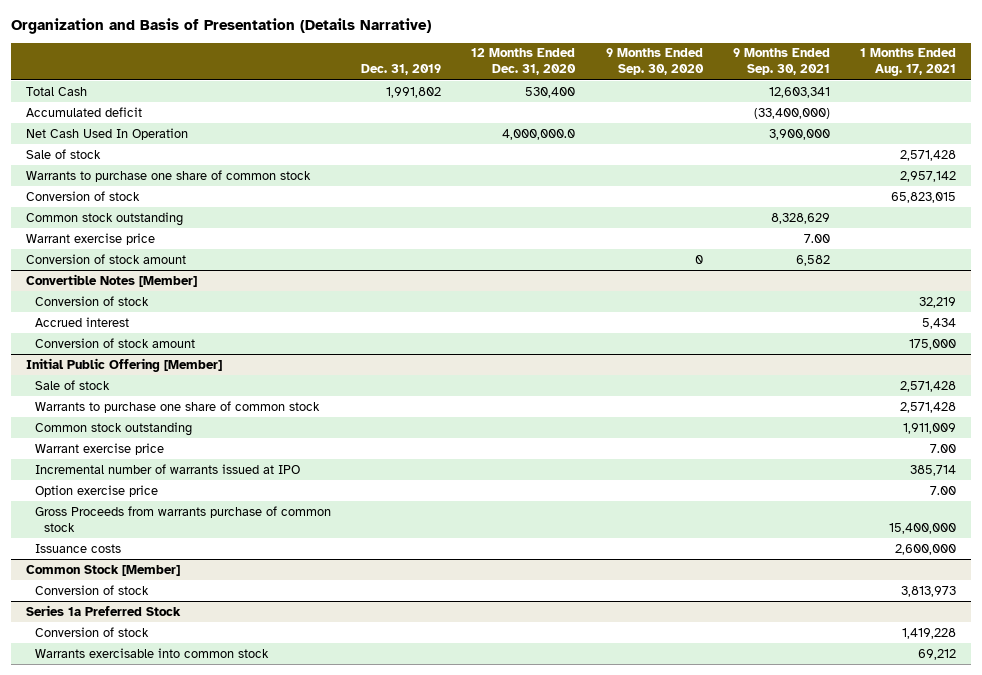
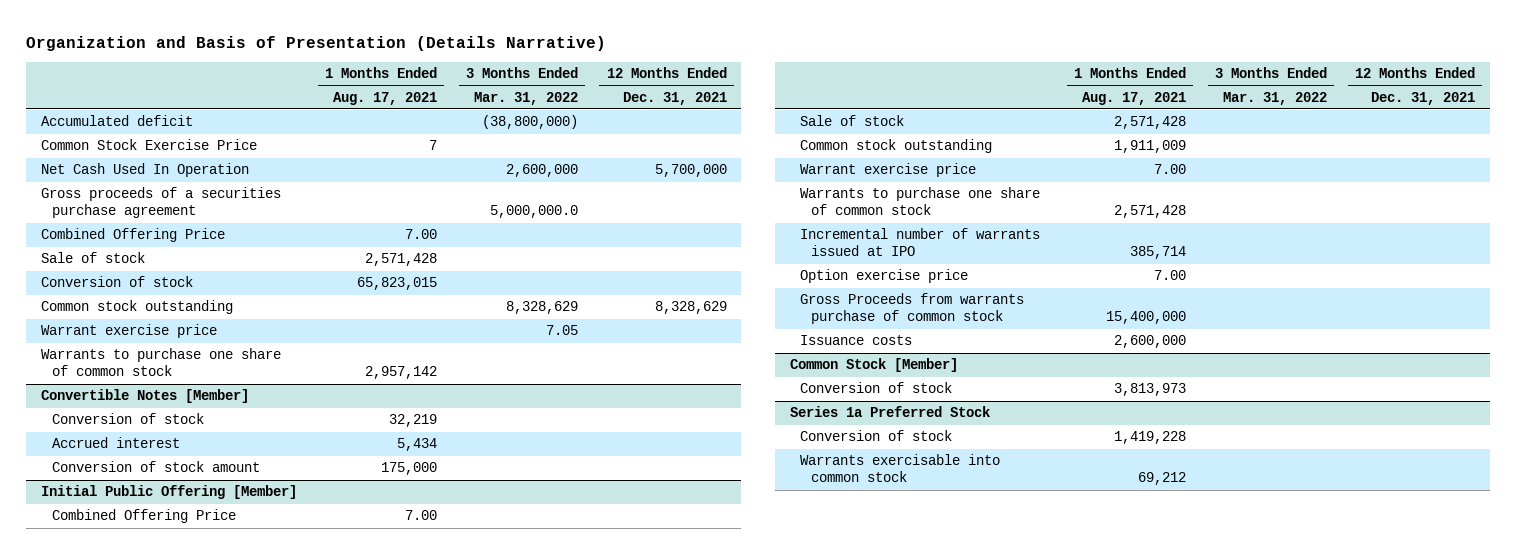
- | Dec. 31, 2019 | 12 Months Ended Dec. 31, 2020 | 9 Months Ended Sep. 30, 2020 | 9 Months Ended Sep. 30, 2021 | 1 Months Ended Aug. 17, 2021
+ | 1 Months Ended Aug. 17, 2021 | 3 Months Ended Mar. 31, 2022 | 12 Months Ended Dec. 31, 2021
- Total Cash | 1,991,802 | 530,400 | | 12,603,341 |
+ Common Stock Exercise Price | 7 | |
+ Gross proceeds of a securities purchase agreement | | 5,000,000.0 |
+ Combined Offering Price | 7.00 | |
- Conversion of stock amount | | | 0 | 6,582 |
moved down: Warrants to purchase one share of common stock | 2,957,142 | |
@ Initial Public Offering [Member]
+ Combined Offering Price | 7.00 | |
moved down: Warrants to purchase one share of common stock | 2,571,428 | |

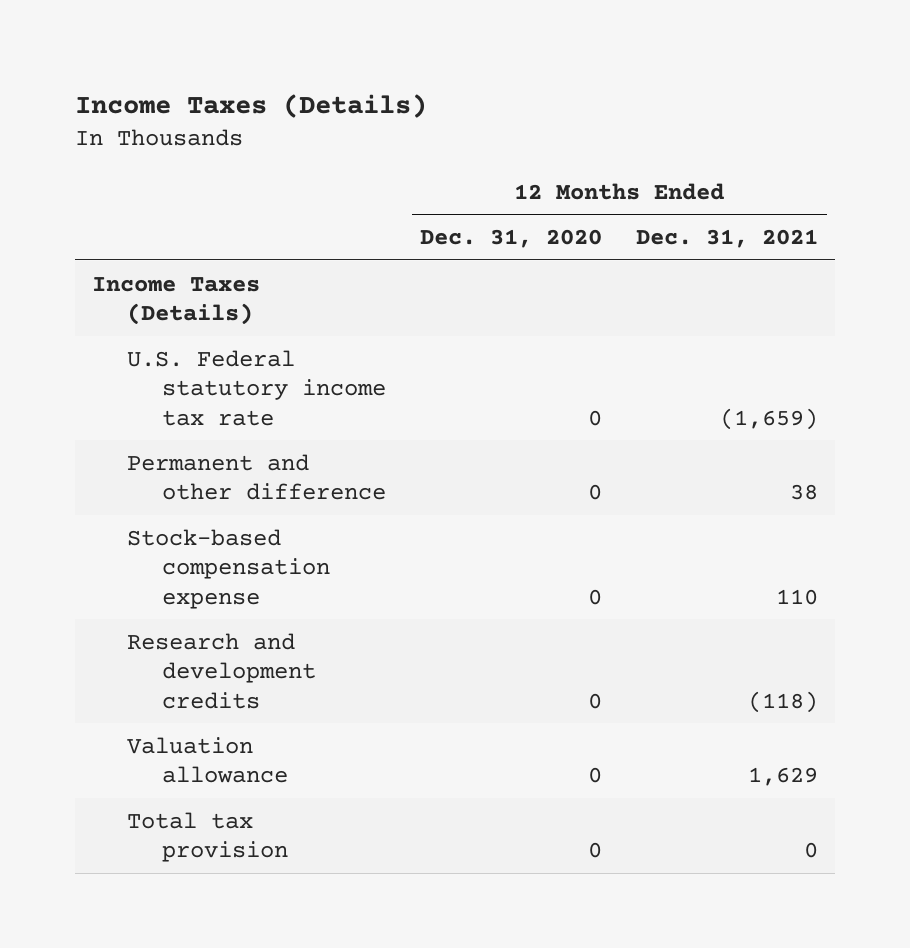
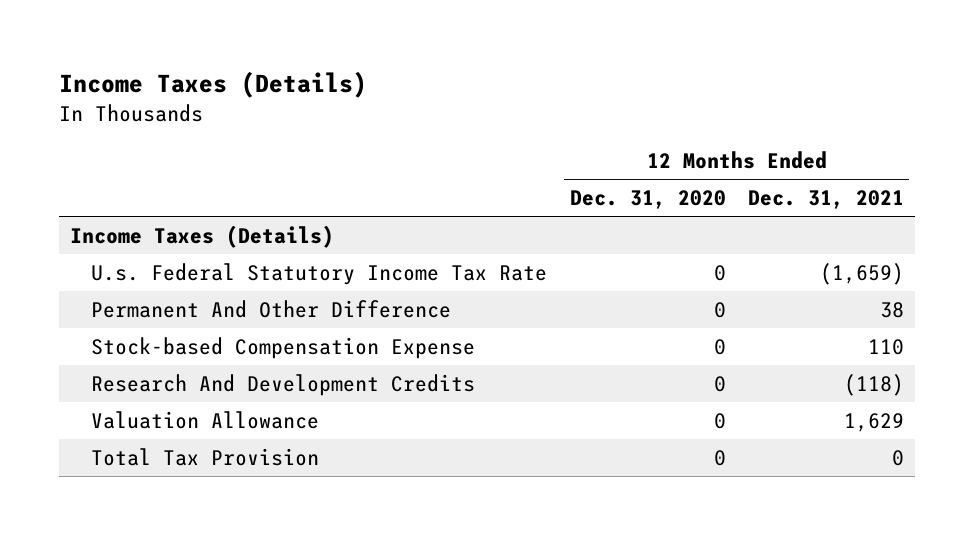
- U.S. Federal statutory income tax rate | 0 | (1,659)
- Permanent and other difference | 0 | 38
- Stock-based compensation expense | 0 | 110
- Research and development credits | 0 | (118)
- Valuation allowance | 0 | 1,629
- Total tax provision | 0 | 0
+ U.s. Federal Statutory Income Tax Rate | 0 | (1,659)
+ Permanent And Other Difference | 0 | 38
+ Stock-based Compensation Expense | 0 | 110
+ Research And Development Credits | 0 | (118)
+ Valuation Allowance | 0 | 1,629
+ Total Tax Provision | 0 | 0

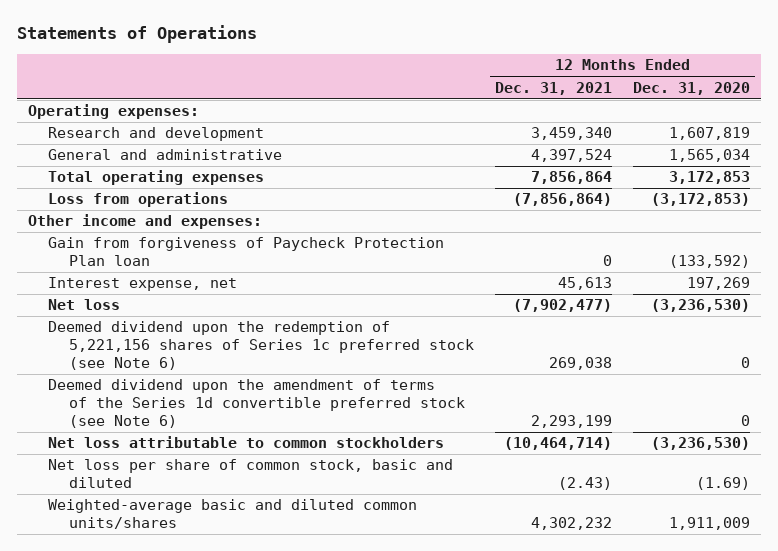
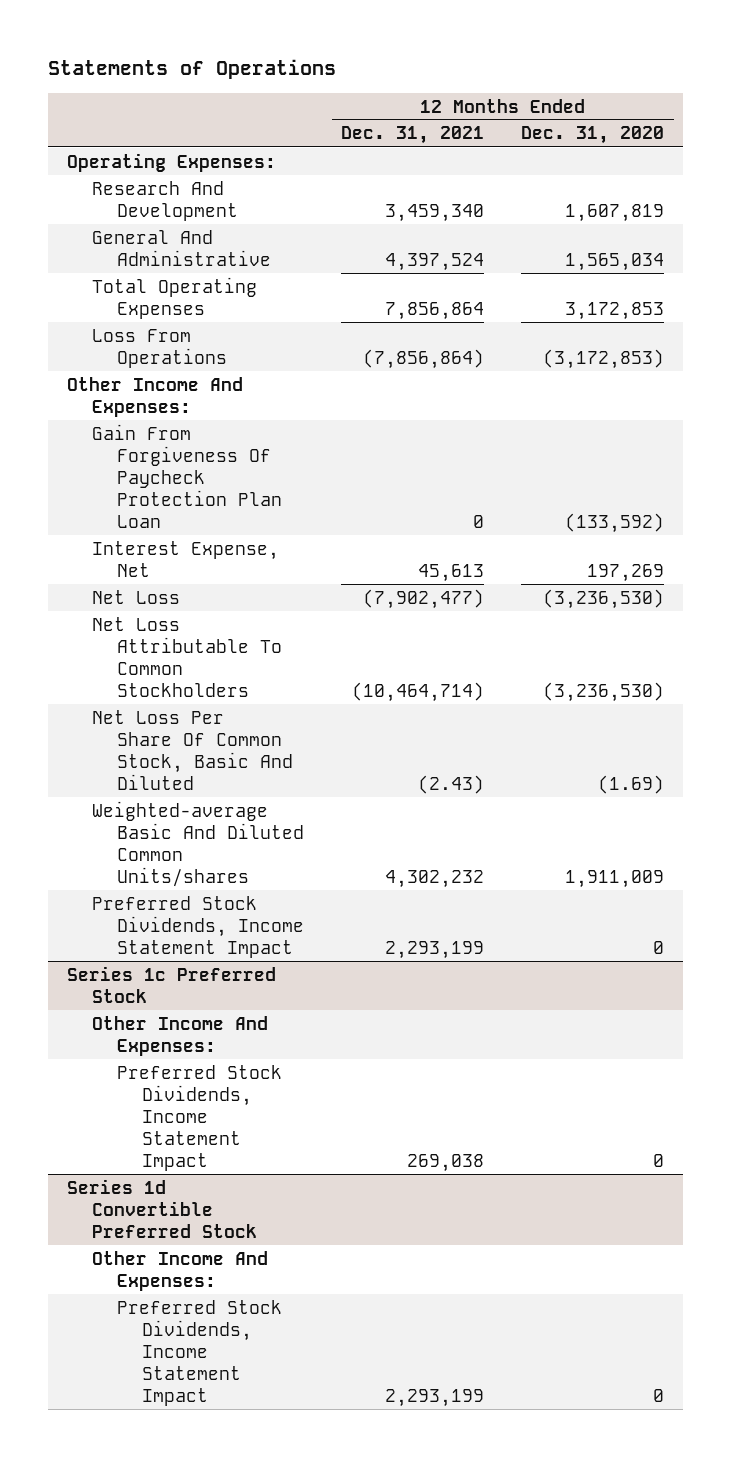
- Operating expenses:
- Research and development | 3,459,340 | 1,607,819
- General and administrative | 4,397,524 | 1,565,034
- Total operating expenses | 7,856,864 | 3,172,853
- Loss from operations | (7,856,864) | (3,172,853)
- Other income and expenses:
- Gain from forgiveness of Paycheck Protection Plan loan | 0 | (133,592)
- Interest expense, net | 45,613 | 197,269
- Net loss | (7,902,477) | (3,236,530)
- Deemed dividend upon the redemption of 5,221,156 shares of Series 1c preferred stock (see Note 6) | 269,038 | 0
- Deemed dividend upon the amendment of terms of the Series 1d convertible preferred stock (see Note 6) | 2,293,199 | 0
- Net loss attributable to common stockholders | (10,464,714) | (3,236,530)
- Net loss per share of common stock, basic and diluted | (2.43) | (1.69)
- Weighted-average basic and diluted common units/shares | 4,302,232 | 1,911,009
+ Operating Expenses:
+ Research And Development | 3,459,340 | 1,607,819
+ General And Administrative | 4,397,524 | 1,565,034
+ Total Operating Expenses | 7,856,864 | 3,172,853
+ Loss From Operations | (7,856,864) | (3,172,853)
+ Other Income And Expenses:
+ Gain From Forgiveness Of Paycheck Protection Plan Loan | 0 | (133,592)
+ Interest Expense, Net | 45,613 | 197,269
+ Net Loss | (7,902,477) | (3,236,530)
+ Net Loss Attributable To Common Stockholders | (10,464,714) | (3,236,530)
+ Net Loss Per Share Of Common Stock, Basic And Diluted | (2.43) | (1.69)
+ Weighted-average Basic And Diluted Common Units/shares | 4,302,232 | 1,911,009
+ Preferred Stock Dividends, Income Statement Impact | 2,293,199 | 0
+ Series 1c Preferred Stock
+ Other Income And Expenses:
+ Preferred Stock Dividends, Income Statement Impact | 269,038 | 0
+ Series 1d Convertible Preferred Stock
+ Other Income And Expenses:
+ Preferred Stock Dividends, Income Statement Impact | 2,293,199 | 0

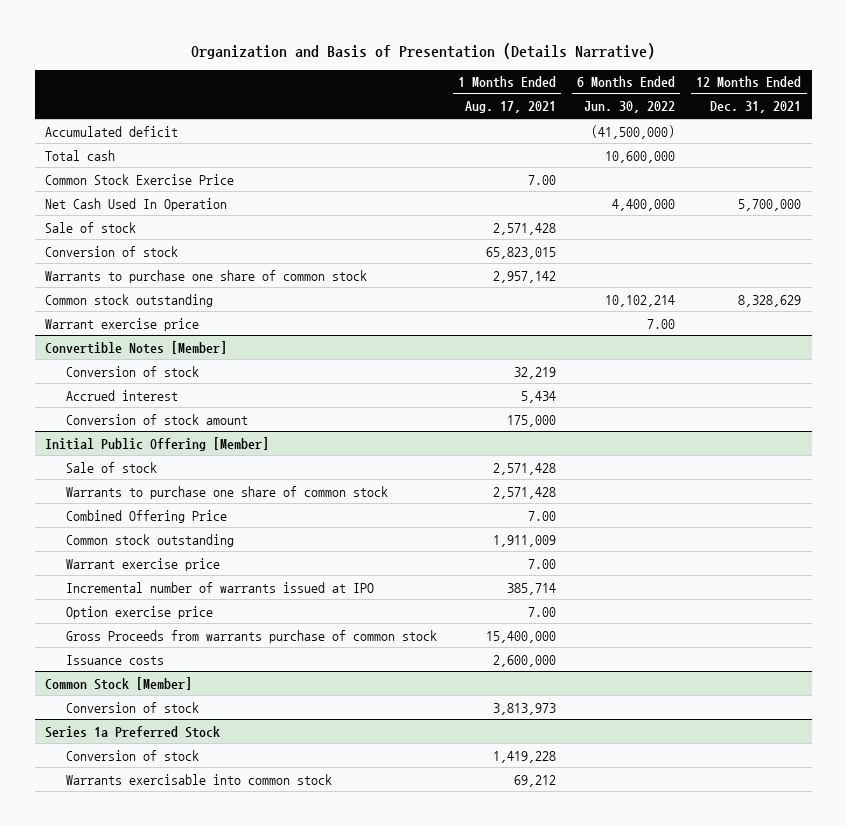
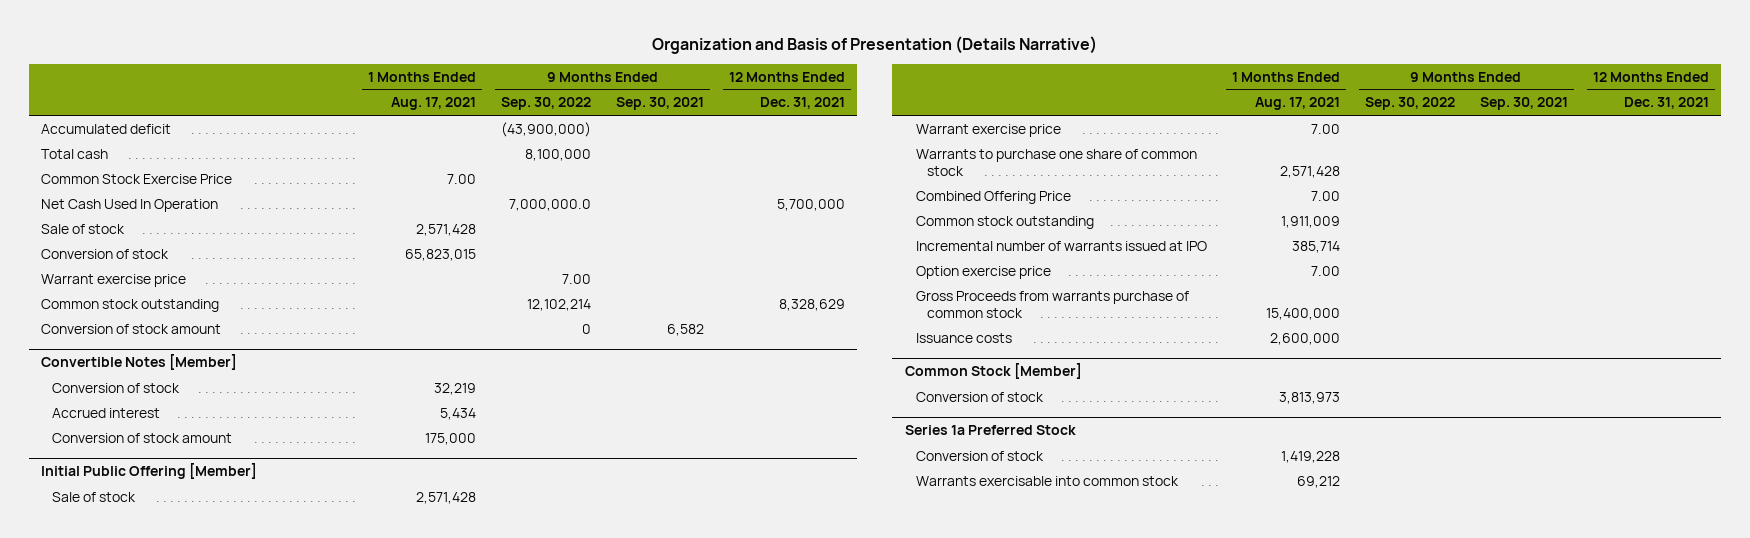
- | 1 Months Ended Aug. 17, 2021 | 6 Months Ended Jun. 30, 2022 | 12 Months Ended Dec. 31, 2021
+ | 1 Months Ended Aug. 17, 2021 | 9 Months Ended Sep. 30, 2022 | 9 Months Ended Sep. 30, 2021 | 12 Months Ended Dec. 31, 2021
- Warrants to purchase one share of common stock | 2,957,142 | |
moved down: Common stock outstanding | | 12,102,214 | | 8,328,629
+ Conversion of stock amount | | 0 | 6,582 |
@ Initial Public Offering [Member]
moved up: Warrant exercise price | 7.00 | | |

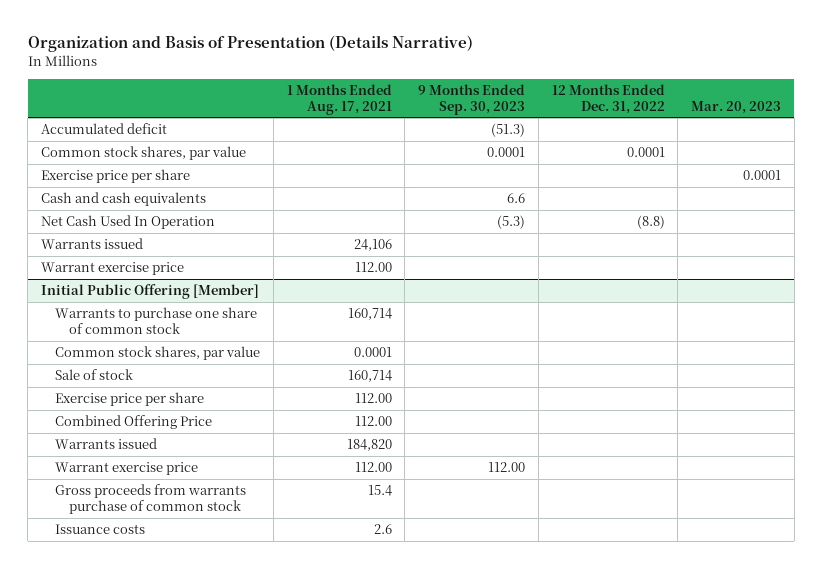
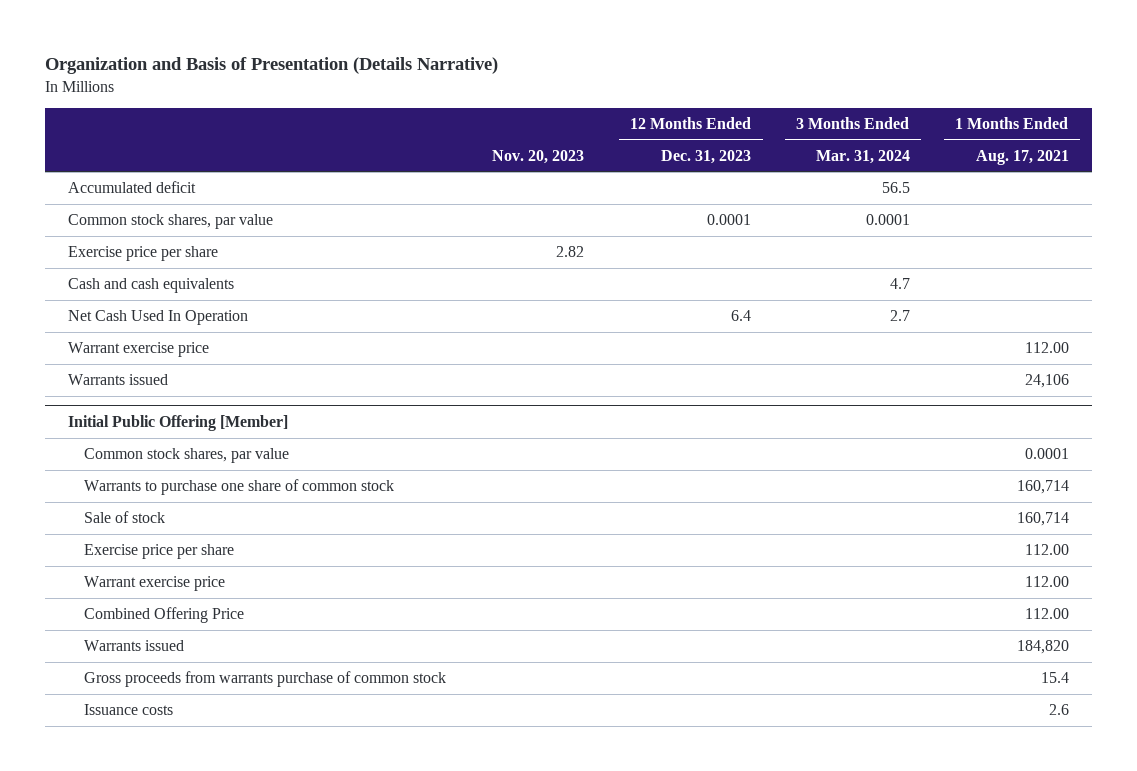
- | 1 Months Ended Aug. 17, 2021 | 9 Months Ended Sep. 30, 2023 | 12 Months Ended Dec. 31, 2022 | Mar. 20, 2023
+ | Nov. 20, 2023 | 12 Months Ended Dec. 31, 2023 | 3 Months Ended Mar. 31, 2024 | 1 Months Ended Aug. 17, 2021
moved down: Warrants issued | | | | 24,106
@ Initial Public Offering [Member]
moved down: Warrants to purchase one share of common stock | | | | 160,714
moved up: Warrant exercise price | | | | 112.00

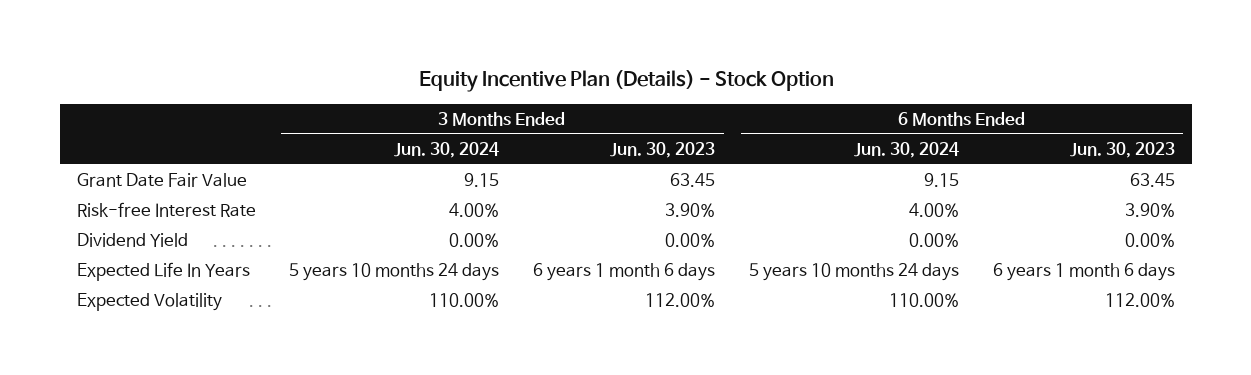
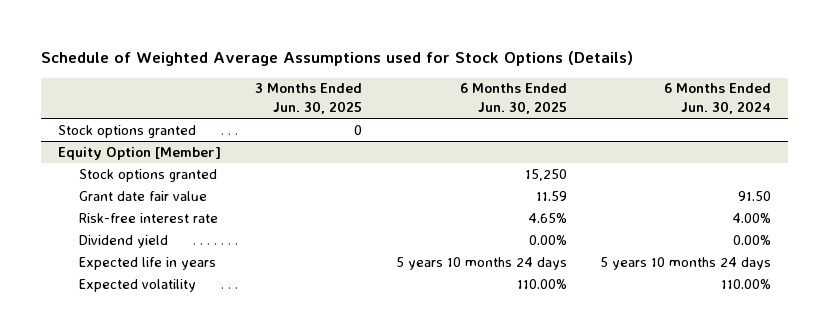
- Equity Incentive Plan (Details) - Stock Option
+ Schedule of Weighted Average Assumptions used for Stock Options (Details)
- | 3 Months Ended Jun. 30, 2024 | 3 Months Ended Jun. 30, 2023 | 6 Months Ended Jun. 30, 2024 | 6 Months Ended Jun. 30, 2023
+ | 3 Months Ended Jun. 30, 2025 | 6 Months Ended Jun. 30, 2025 | 6 Months Ended Jun. 30, 2024
- Grant Date Fair Value | 9.15 | 63.45 | 9.15 | 63.45
- Risk-free Interest Rate | 4.00% | 3.90% | 4.00% | 3.90%
- Dividend Yield | 0.00% | 0.00% | 0.00% | 0.00%
- Expected Life In Years | 5 years 10 months 24 days | 6 years 1 month 6 days | 5 years 10 months 24 days | 6 years 1 month 6 days
- Expected Volatility | 110.00% | 112.00% | 110.00% | 112.00%
+ Stock options granted | 0 | |
+ Equity Option [Member]
+ Stock options granted | | 15,250 |
+ Grant date fair value | | 11.59 | 91.50
+ Risk-free interest rate | | 4.65% | 4.00%
+ Dividend yield | | 0.00% | 0.00%
+ Expected life in years | | 5 years 10 months 24 days | 5 years 10 months 24 days
+ Expected volatility | | 110.00% | 110.00%

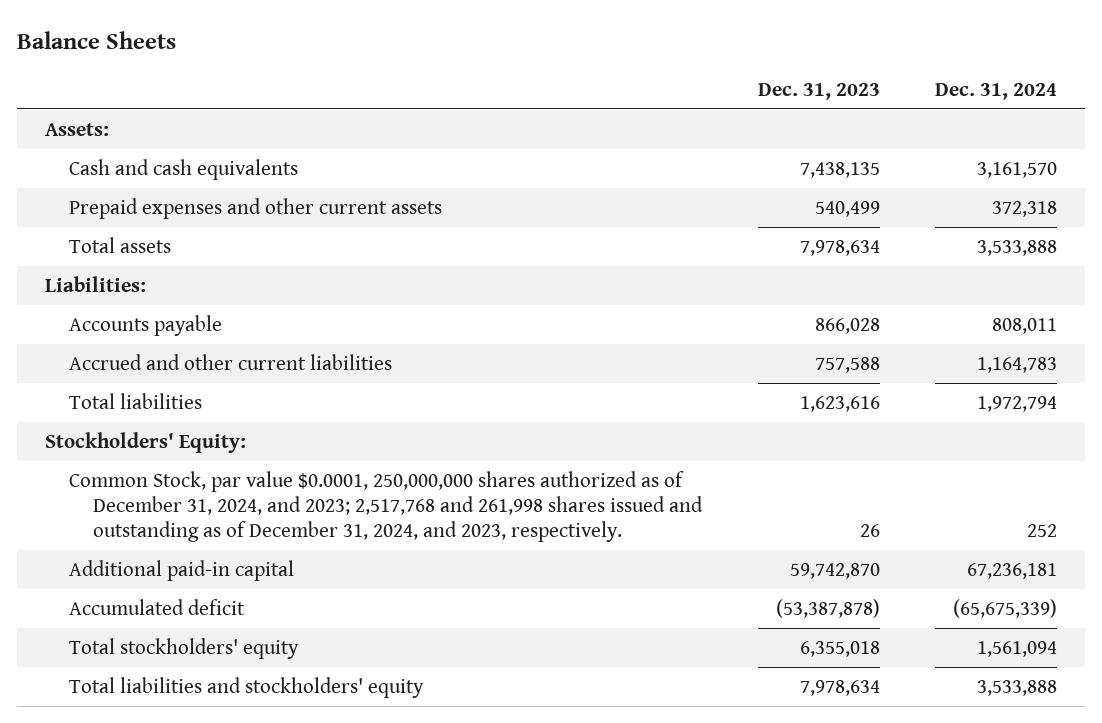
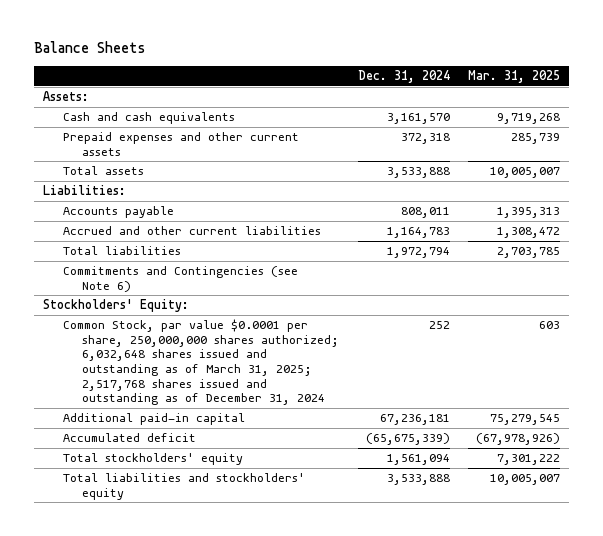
- | Dec. 31, 2023 | Dec. 31, 2024
+ | Dec. 31, 2024 | Mar. 31, 2025
+ Commitments and Contingencies (see Note 6)
- Common Stock, par value $0.0001, 250,000,000 shares authorized as of December 31, 2024, and 2023; 2,517,768 and 261,998 shares issued and outstanding as of December 31, 2024, and 2023, respectively. | 26 | 252
+ Common Stock, par value $0.0001 per share, 250,000,000 shares authorized; 6,032,648 shares issued and outstanding as of March 31, 2025; 2,517,768 shares issued and outstanding as of December 31, 2024 | 252 | 603

